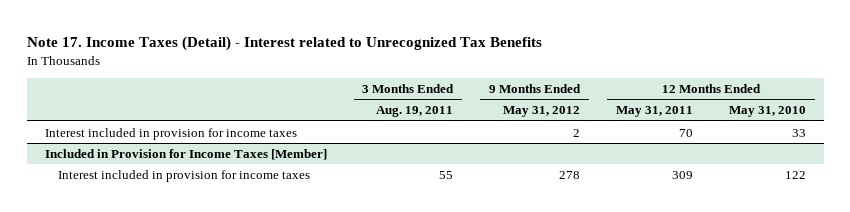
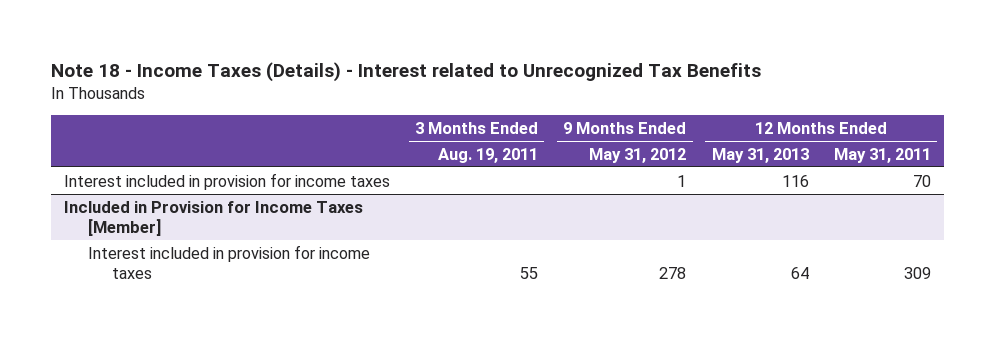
- Note 17. Income Taxes (Detail) - Interest related to Unrecognized Tax Benefits
+ Note 18 - Income Taxes (Details) - Interest related to Unrecognized Tax Benefits
- | 3 Months Ended Aug. 19, 2011 | 9 Months Ended May 31, 2012 | 12 Months Ended May 31, 2011 | 12 Months Ended May 31, 2010
+ | 3 Months Ended Aug. 19, 2011 | 9 Months Ended May 31, 2012 | 12 Months Ended May 31, 2013 | 12 Months Ended May 31, 2011
- Interest included in provision for income taxes | | 2 | 70 | 33
+ Interest included in provision for income taxes | | 1 | 116 | 70

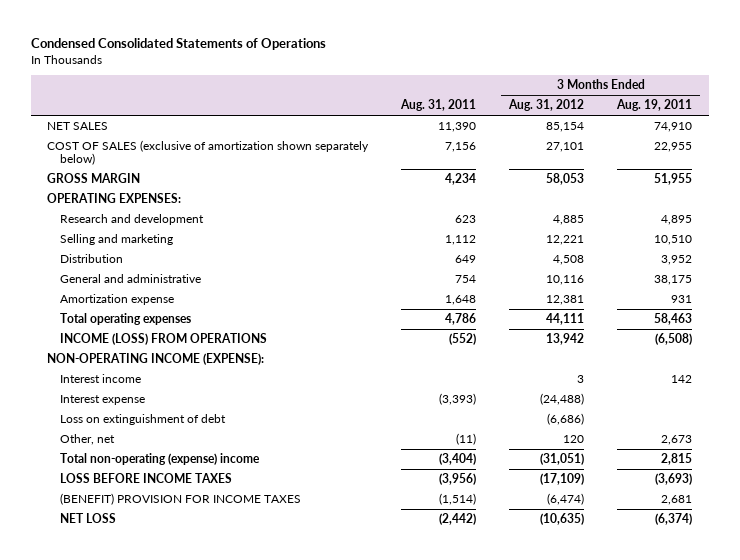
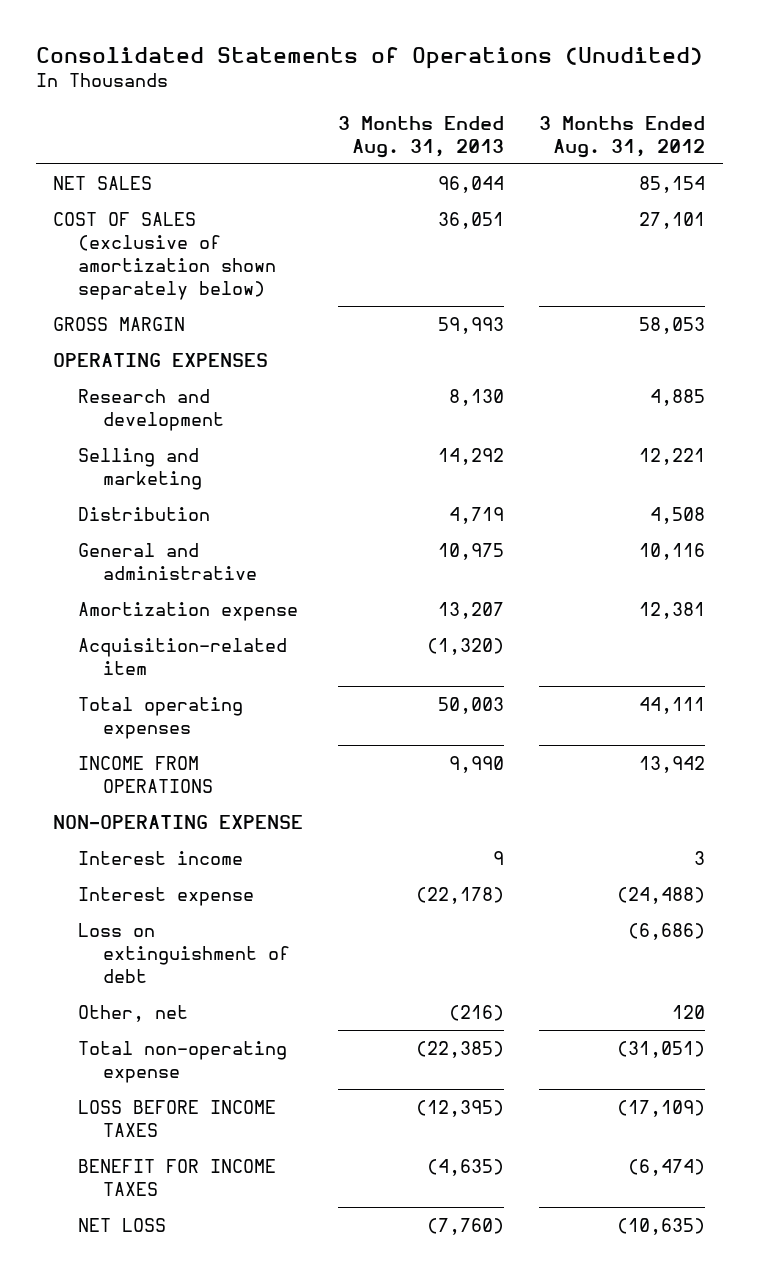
- Condensed Consolidated Statements of Operations
+ Consolidated Statements of Operations (Unudited)
- | Aug. 31, 2011 | 3 Months Ended Aug. 31, 2012 | 3 Months Ended Aug. 19, 2011
+ | 3 Months Ended Aug. 31, 2013 | 3 Months Ended Aug. 31, 2012
- OPERATING EXPENSES:
+ OPERATING EXPENSES
+ Acquisition-related item | (1,320) |
- INCOME (LOSS) FROM OPERATIONS | (552) | 13,942 | (6,508)
- NON-OPERATING INCOME (EXPENSE):
+ INCOME FROM OPERATIONS | 9,990 | 13,942
+ NON-OPERATING EXPENSE
- Total non-operating (expense) income | (3,404) | (31,051) | 2,815
+ Total non-operating expense | (22,385) | (31,051)
- (BENEFIT) PROVISION FOR INCOME TAXES | (1,514) | (6,474) | 2,681
+ BENEFIT FOR INCOME TAXES | (4,635) | (6,474)

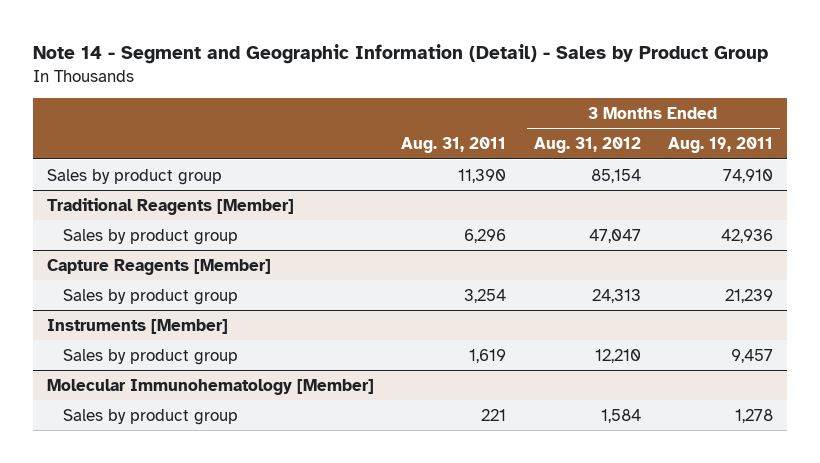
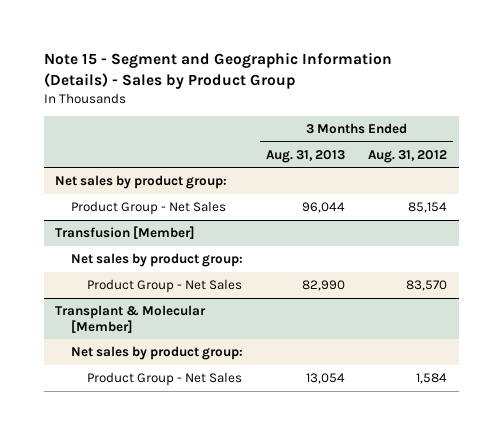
- Note 14 - Segment and Geographic Information (Detail) - Sales by Product Group
+ Note 15 - Segment and Geographic Information (Details) - Sales by Product Group
- | Aug. 31, 2011 | 3 Months Ended Aug. 31, 2012 | 3 Months Ended Aug. 19, 2011
+ | 3 Months Ended Aug. 31, 2013 | 3 Months Ended Aug. 31, 2012
- Sales by product group | 11,390 | 85,154 | 74,910
- Traditional Reagents [Member]
- Sales by product group | 6,296 | 47,047 | 42,936
- Capture Reagents [Member]
- Sales by product group | 3,254 | 24,313 | 21,239
- Instruments [Member]
- Sales by product group | 1,619 | 12,210 | 9,457
- Molecular Immunohematology [Member]
- Sales by product group | 221 | 1,584 | 1,278
+ Net sales by product group:
+ Product Group - Net Sales | 96,044 | 85,154
+ Transfusion [Member]
+ Net sales by product group:
+ Product Group - Net Sales | 82,990 | 83,570
+ Transplant & Molecular [Member]
+ Net sales by product group:
+ Product Group - Net Sales | 13,054 | 1,584

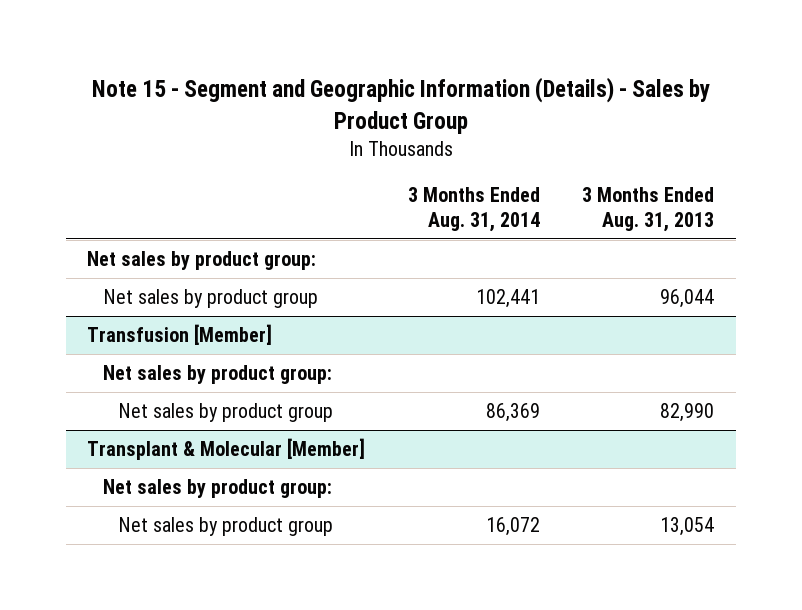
- | 3 Months Ended Aug. 31, 2013 | 3 Months Ended Aug. 31, 2012
+ | 3 Months Ended Aug. 31, 2014 | 3 Months Ended Aug. 31, 2013
- Product Group - Net Sales | 96,044 | 85,154
+ Net sales by product group | 102,441 | 96,044
@ Transfusion [Member]
- Product Group - Net Sales | 82,990 | 83,570
+ Net sales by product group | 86,369 | 82,990
@ Transplant & Molecular [Member]
- Product Group - Net Sales | 13,054 | 1,584
+ Net sales by product group | 16,072 | 13,054

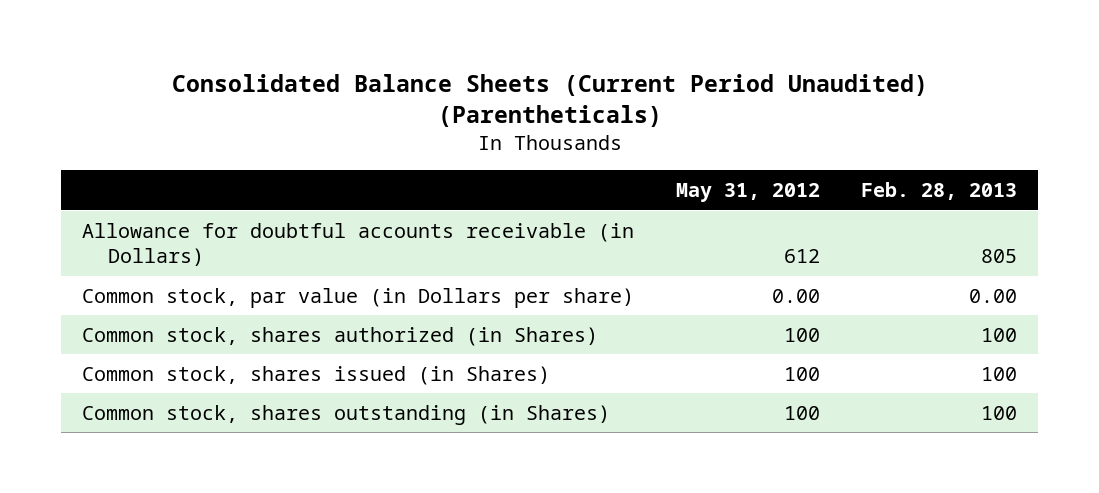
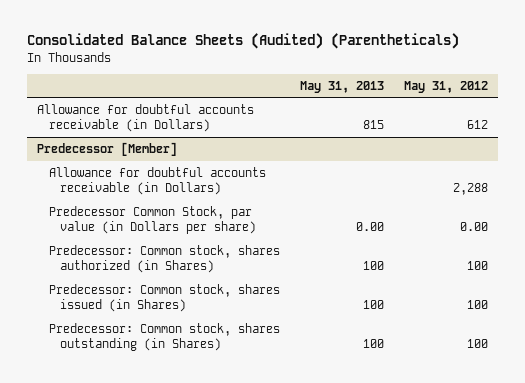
- Consolidated Balance Sheets (Current Period Unaudited) (Parentheticals)
+ Consolidated Balance Sheets (Audited) (Parentheticals)
- | May 31, 2012 | Feb. 28, 2013
+ | May 31, 2013 | May 31, 2012
- Common stock, par value (in Dollars per share) | 0.00 | 0.00
- Common stock, shares authorized (in Shares) | 100 | 100
- Common stock, shares issued (in Shares) | 100 | 100
- Common stock, shares outstanding (in Shares) | 100 | 100
+ Predecessor [Member]
+ Allowance for doubtful accounts receivable (in Dollars) | | 2,288
+ Predecessor Common Stock, par value (in Dollars per share) | 0.00 | 0.00
+ Predecessor: Common stock, shares authorized (in Shares) | 100 | 100
+ Predecessor: Common stock, shares issued (in Shares) | 100 | 100
+ Predecessor: Common stock, shares outstanding (in Shares) | 100 | 100

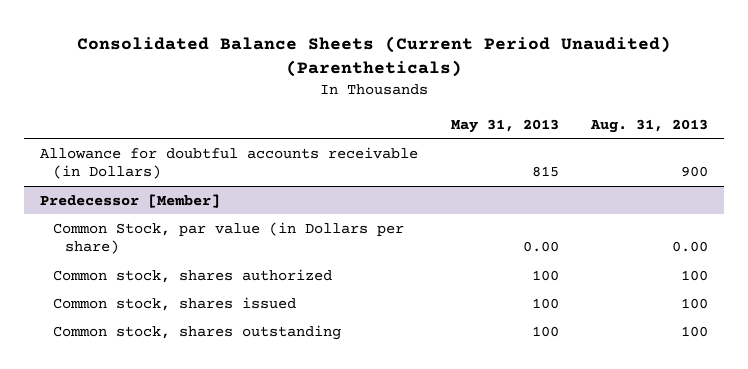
- Consolidated Balance Sheets (Audited) (Parentheticals)
+ Consolidated Balance Sheets (Current Period Unaudited) (Parentheticals)
- | May 31, 2013 | May 31, 2012
+ | May 31, 2013 | Aug. 31, 2013
@ Predecessor [Member]
- Allowance for doubtful accounts receivable (in Dollars) | | 2,288
- Predecessor Common Stock, par value (in Dollars per share) | 0.00 | 0.00
- Predecessor: Common stock, shares authorized (in Shares) | 100 | 100
- Predecessor: Common stock, shares issued (in Shares) | 100 | 100
- Predecessor: Common stock, shares outstanding (in Shares) | 100 | 100
+ Common Stock, par value (in Dollars per share) | 0.00 | 0.00
+ Common stock, shares authorized | 100 | 100
+ Common stock, shares issued | 100 | 100
+ Common stock, shares outstanding | 100 | 100

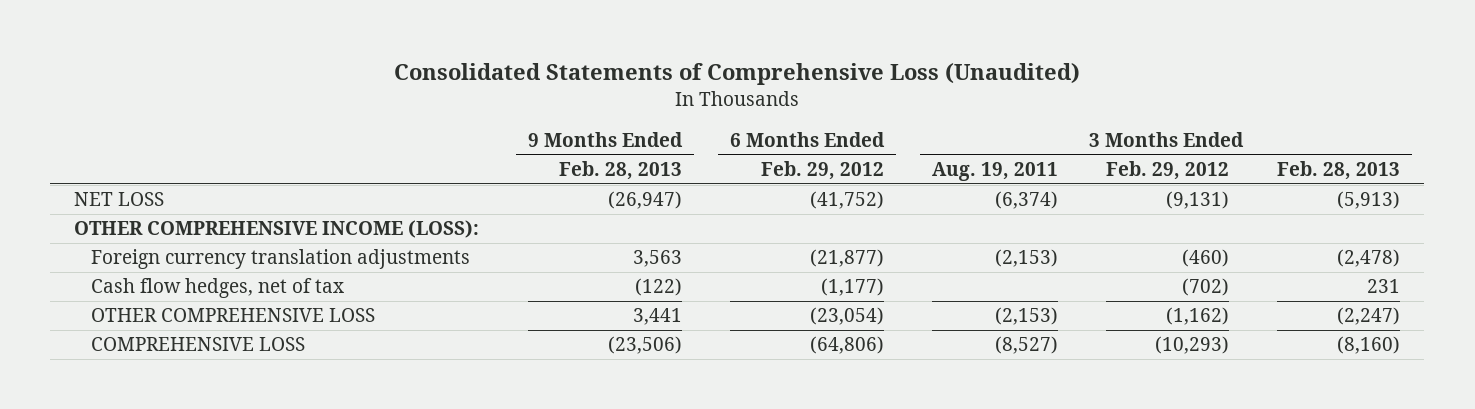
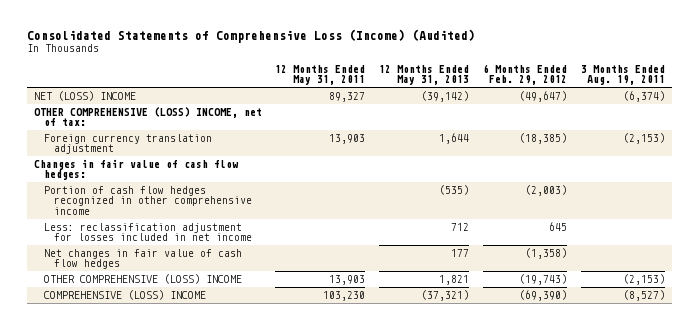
- Consolidated Statements of Comprehensive Loss (Unaudited)
+ Consolidated Statements of Comprehensive Loss (Income) (Audited)
- | 9 Months Ended Feb. 28, 2013 | 6 Months Ended Feb. 29, 2012 | 3 Months Ended Aug. 19, 2011 | 3 Months Ended Feb. 29, 2012 | 3 Months Ended Feb. 28, 2013
+ | 12 Months Ended May 31, 2011 | 12 Months Ended May 31, 2013 | 6 Months Ended Feb. 29, 2012 | 3 Months Ended Aug. 19, 2011
- NET LOSS | (26,947) | (41,752) | (6,374) | (9,131) | (5,913)
- OTHER COMPREHENSIVE INCOME (LOSS):
- Foreign currency translation adjustments | 3,563 | (21,877) | (2,153) | (460) | (2,478)
- Cash flow hedges, net of tax | (122) | (1,177) | | (702) | 231
- OTHER COMPREHENSIVE LOSS | 3,441 | (23,054) | (2,153) | (1,162) | (2,247)
- COMPREHENSIVE LOSS | (23,506) | (64,806) | (8,527) | (10,293) | (8,160)
+ NET (LOSS) INCOME | 89,327 | (39,142) | (49,647) | (6,374)
+ OTHER COMPREHENSIVE (LOSS) INCOME, net of tax:
+ Foreign currency translation adjustment | 13,903 | 1,644 | (18,385) | (2,153)
+ Changes in fair value of cash flow hedges:
+ Portion of cash flow hedges recognized in other comprehensive income | | (535) | (2,003) |
+ Less: reclassification adjustment for losses included in net income | | 712 | 645 |
+ Net changes in fair value of cash flow hedges | | 177 | (1,358) |
+ OTHER COMPREHENSIVE (LOSS) INCOME | 13,903 | 1,821 | (19,743) | (2,153)
+ COMPREHENSIVE (LOSS) INCOME | 103,230 | (37,321) | (69,390) | (8,527)

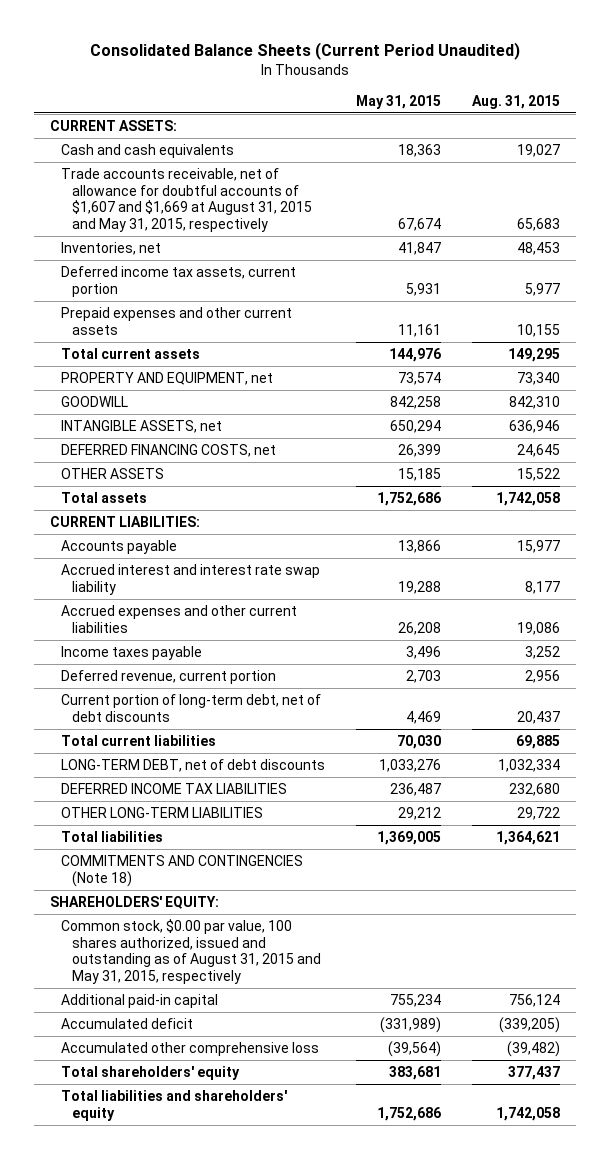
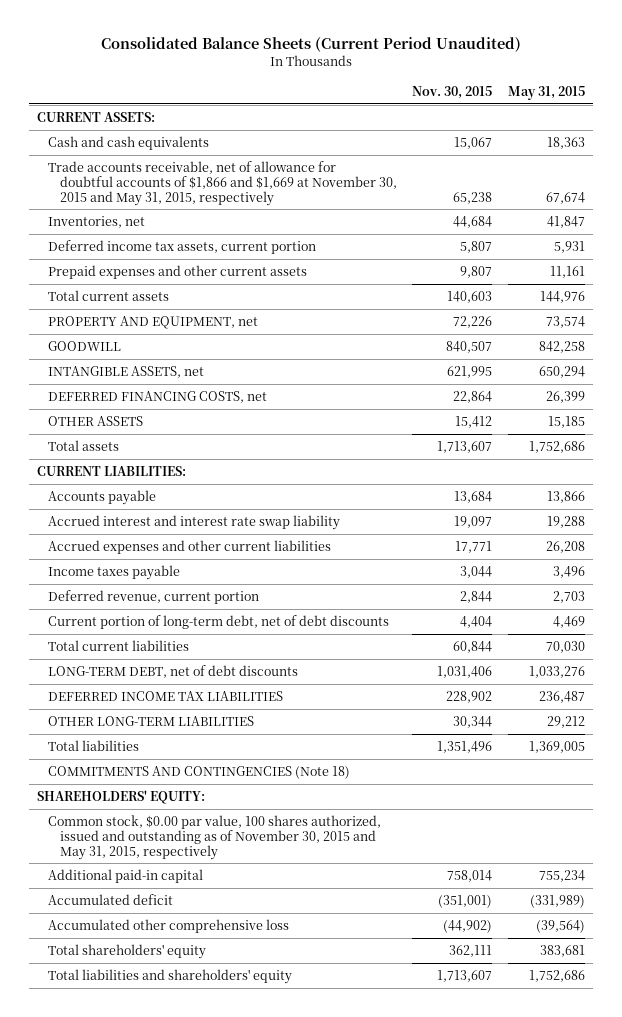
- | May 31, 2015 | Aug. 31, 2015
+ | Nov. 30, 2015 | May 31, 2015
- Trade accounts receivable, net of allowance for doubtful accounts of $1,607 and $1,669 at August 31, 2015 and May 31, 2015, respectively | 67,674 | 65,683
+ Trade accounts receivable, net of allowance for doubtful accounts of $1,866 and $1,669 at November 30, 2015 and May 31, 2015, respectively | 65,238 | 67,674
- Common stock, $0.00 par value, 100 shares authorized, issued and outstanding as of August 31, 2015 and May 31, 2015, respectively
+ Common stock, $0.00 par value, 100 shares authorized, issued and outstanding as of November 30, 2015 and May 31, 2015, respectively

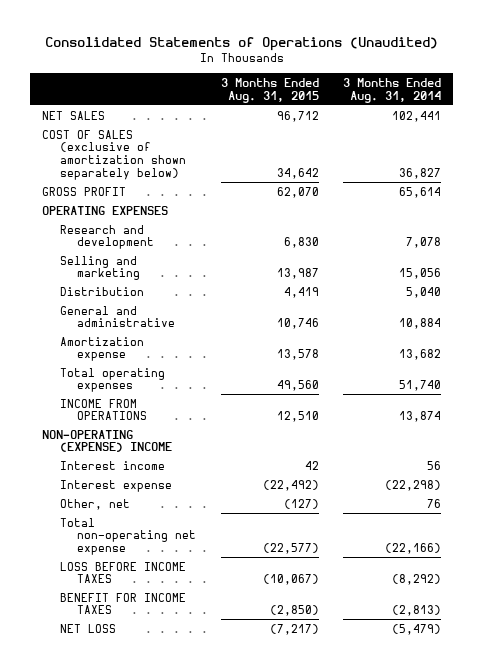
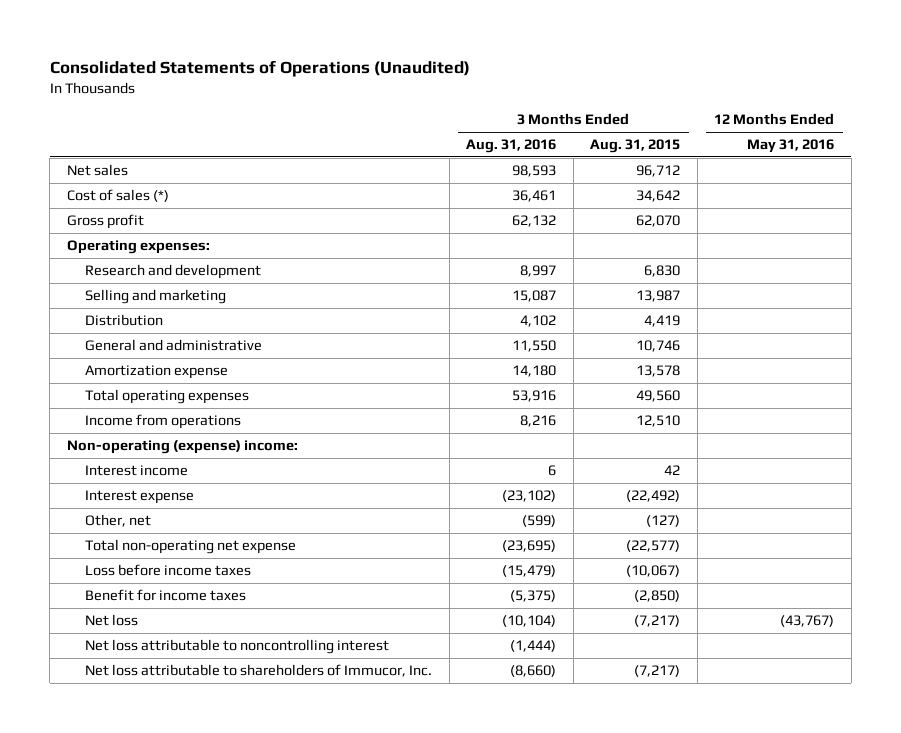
- | 3 Months Ended Aug. 31, 2015 | 3 Months Ended Aug. 31, 2014
+ | 3 Months Ended Aug. 31, 2016 | 3 Months Ended Aug. 31, 2015 | 12 Months Ended May 31, 2016
- NET SALES | 96,712 | 102,441
- COST OF SALES (exclusive of amortization shown separately below) | 34,642 | 36,827
- GROSS PROFIT | 62,070 | 65,614
- OPERATING EXPENSES
+ Net sales | 98,593 | 96,712 |
+ Cost of sales (*) | 36,461 | 34,642 |
+ Gross profit | 62,132 | 62,070 |
+ Operating expenses:
- INCOME FROM OPERATIONS | 12,510 | 13,874
- NON-OPERATING (EXPENSE) INCOME
+ Income from operations | 8,216 | 12,510 |
+ Non-operating (expense) income:
- LOSS BEFORE INCOME TAXES | (10,067) | (8,292)
- BENEFIT FOR INCOME TAXES | (2,850) | (2,813)
- NET LOSS | (7,217) | (5,479)
+ Loss before income taxes | (15,479) | (10,067) |
+ Benefit for income taxes | (5,375) | (2,850) |
+ Net loss | (10,104) | (7,217) | (43,767)
+ Net loss attributable to noncontrolling interest | (1,444) | |
+ Net loss attributable to shareholders of Immucor, Inc. | (8,660) | (7,217) |

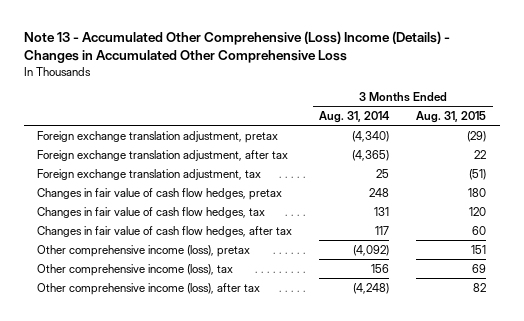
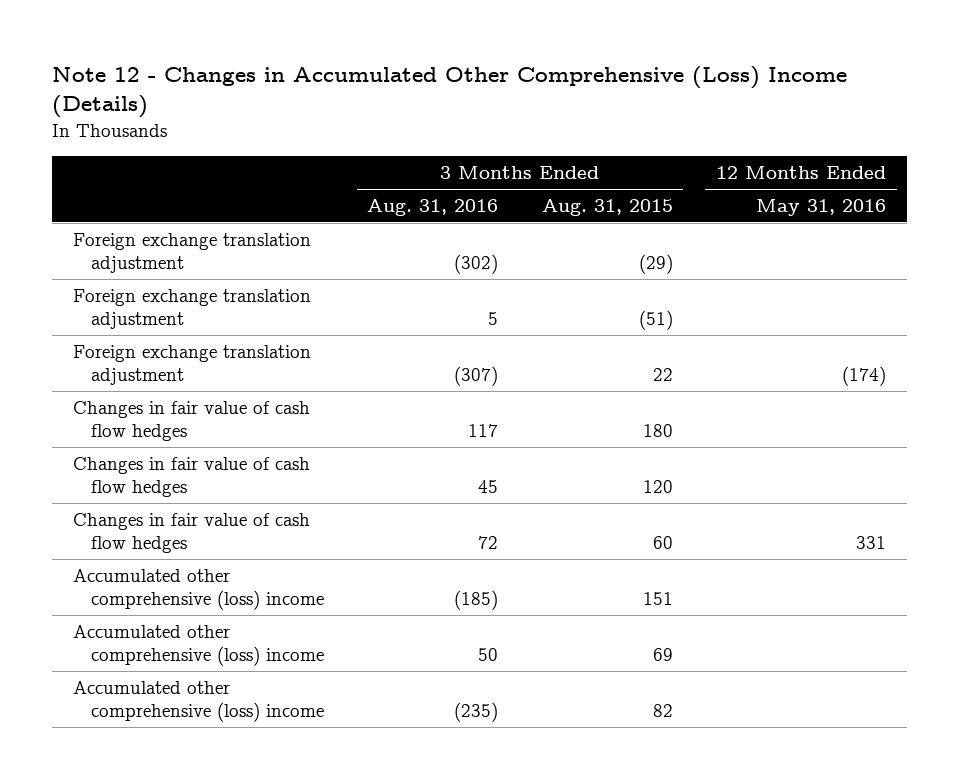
- Note 13 - Accumulated Other Comprehensive (Loss) Income (Details) - Changes in Accumulated Other Comprehensive Loss
+ Note 12 - Changes in Accumulated Other Comprehensive (Loss) Income (Details)
- | 3 Months Ended Aug. 31, 2014 | 3 Months Ended Aug. 31, 2015
+ | 3 Months Ended Aug. 31, 2016 | 3 Months Ended Aug. 31, 2015 | 12 Months Ended May 31, 2016
- Foreign exchange translation adjustment, pretax | (4,340) | (29)
- Foreign exchange translation adjustment, after tax | (4,365) | 22
- Foreign exchange translation adjustment, tax | 25 | (51)
- Changes in fair value of cash flow hedges, pretax | 248 | 180
- Changes in fair value of cash flow hedges, tax | 131 | 120
- Changes in fair value of cash flow hedges, after tax | 117 | 60
- Other comprehensive income (loss), pretax | (4,092) | 151
- Other comprehensive income (loss), tax | 156 | 69
- Other comprehensive income (loss), after tax | (4,248) | 82
+ Foreign exchange translation adjustment | (302) | (29) |
+ Foreign exchange translation adjustment | 5 | (51) |
+ Foreign exchange translation adjustment | (307) | 22 | (174)
+ Changes in fair value of cash flow hedges | 117 | 180 |
+ Changes in fair value of cash flow hedges | 45 | 120 |
+ Changes in fair value of cash flow hedges | 72 | 60 | 331
+ Accumulated other comprehensive (loss) income | (185) | 151 |
+ Accumulated other comprehensive (loss) income | 50 | 69 |
+ Accumulated other comprehensive (loss) income | (235) | 82 |

